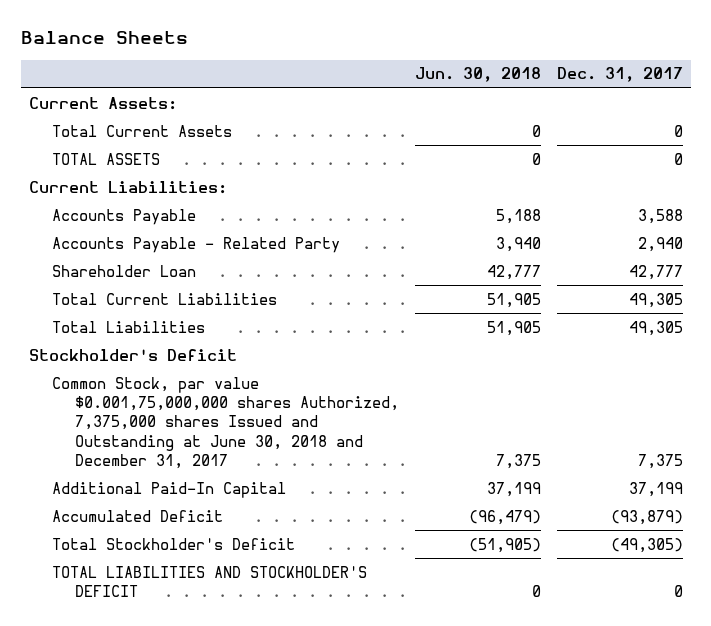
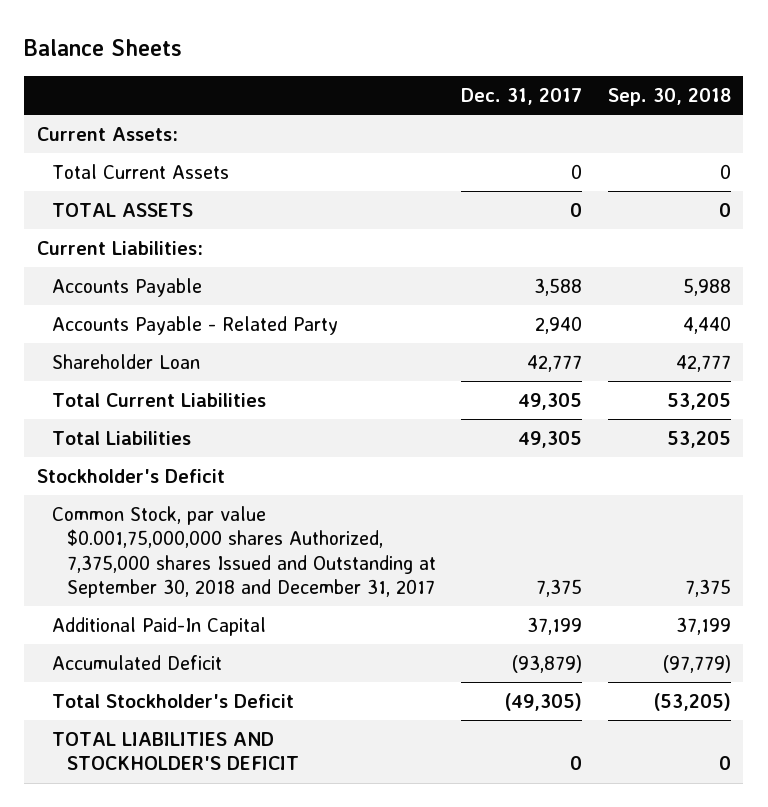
- | Jun. 30, 2018 | Dec. 31, 2017
+ | Dec. 31, 2017 | Sep. 30, 2018
- Common Stock, par value $0.001,75,000,000 shares Authorized, 7,375,000 shares Issued and Outstanding at June 30, 2018 and December 31, 2017 | 7,375 | 7,375
+ Common Stock, par value $0.001,75,000,000 shares Authorized, 7,375,000 shares Issued and Outstanding at September 30, 2018 and December 31, 2017 | 7,375 | 7,375

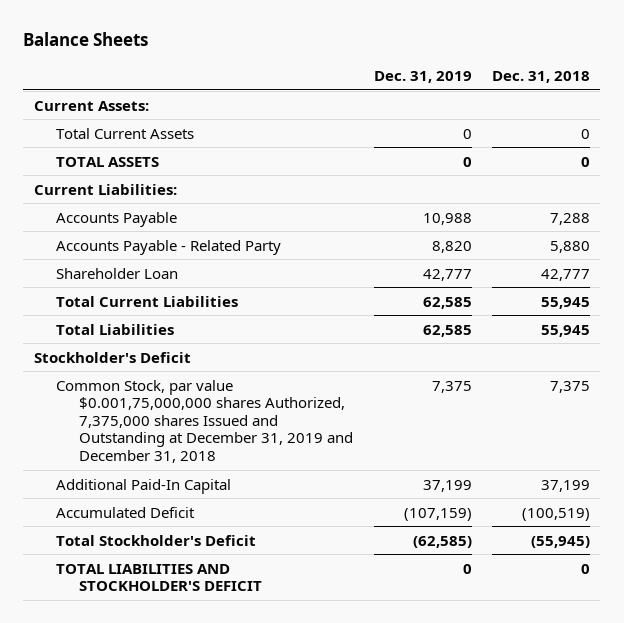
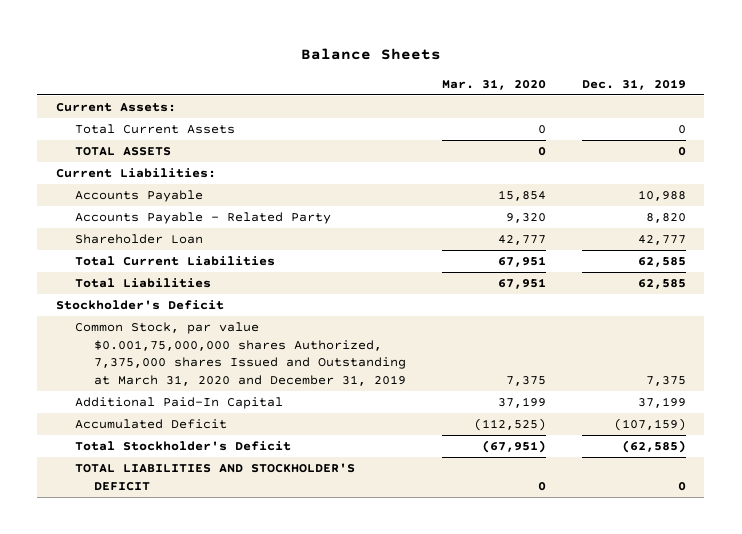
- | Dec. 31, 2019 | Dec. 31, 2018
+ | Mar. 31, 2020 | Dec. 31, 2019
- Common Stock, par value $0.001,75,000,000 shares Authorized, 7,375,000 shares Issued and Outstanding at December 31, 2019 and December 31, 2018 | 7,375 | 7,375
+ Common Stock, par value $0.001,75,000,000 shares Authorized, 7,375,000 shares Issued and Outstanding at March 31, 2020 and December 31, 2019 | 7,375 | 7,375

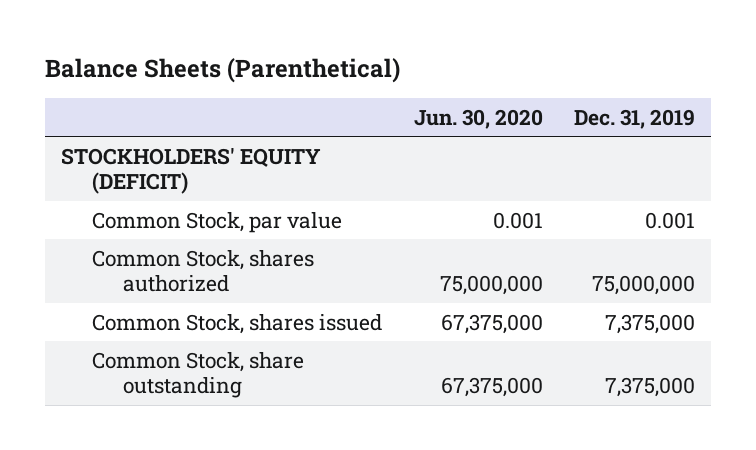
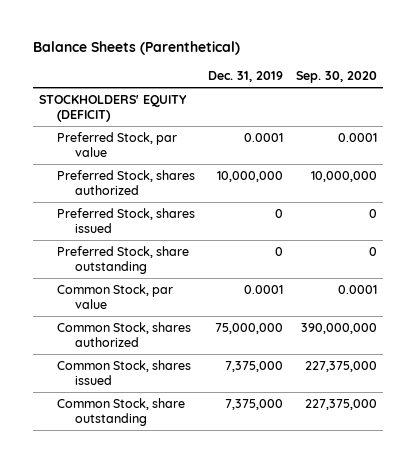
- | Jun. 30, 2020 | Dec. 31, 2019
+ | Dec. 31, 2019 | Sep. 30, 2020
- Common Stock, par value | 0.001 | 0.001
+ Preferred Stock, par value | 0.0001 | 0.0001
+ Preferred Stock, shares authorized | 10,000,000 | 10,000,000
+ Preferred Stock, shares issued | 0 | 0
+ Preferred Stock, share outstanding | 0 | 0
+ Common Stock, par value | 0.0001 | 0.0001

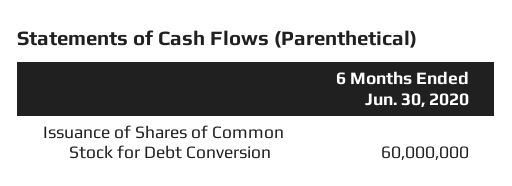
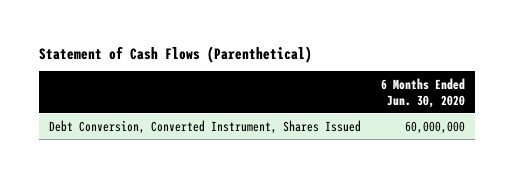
- Statements of Cash Flows (Parenthetical)
+ Statement of Cash Flows (Parenthetical)
- Issuance of Shares of Common Stock for Debt Conversion | 60,000,000
+ Debt Conversion, Converted Instrument, Shares Issued | 60,000,000

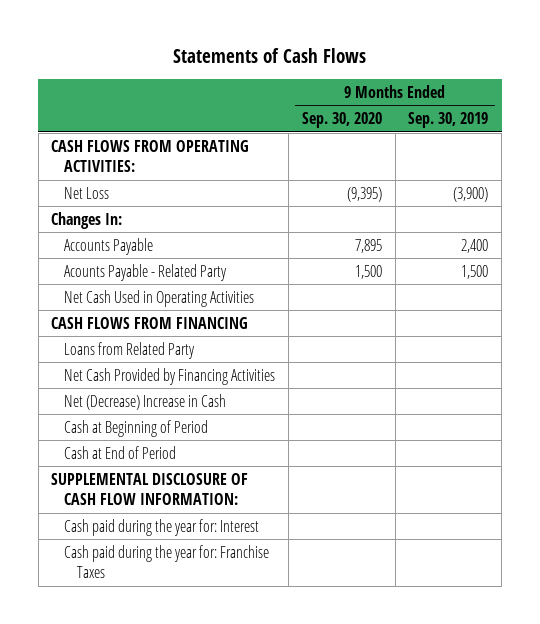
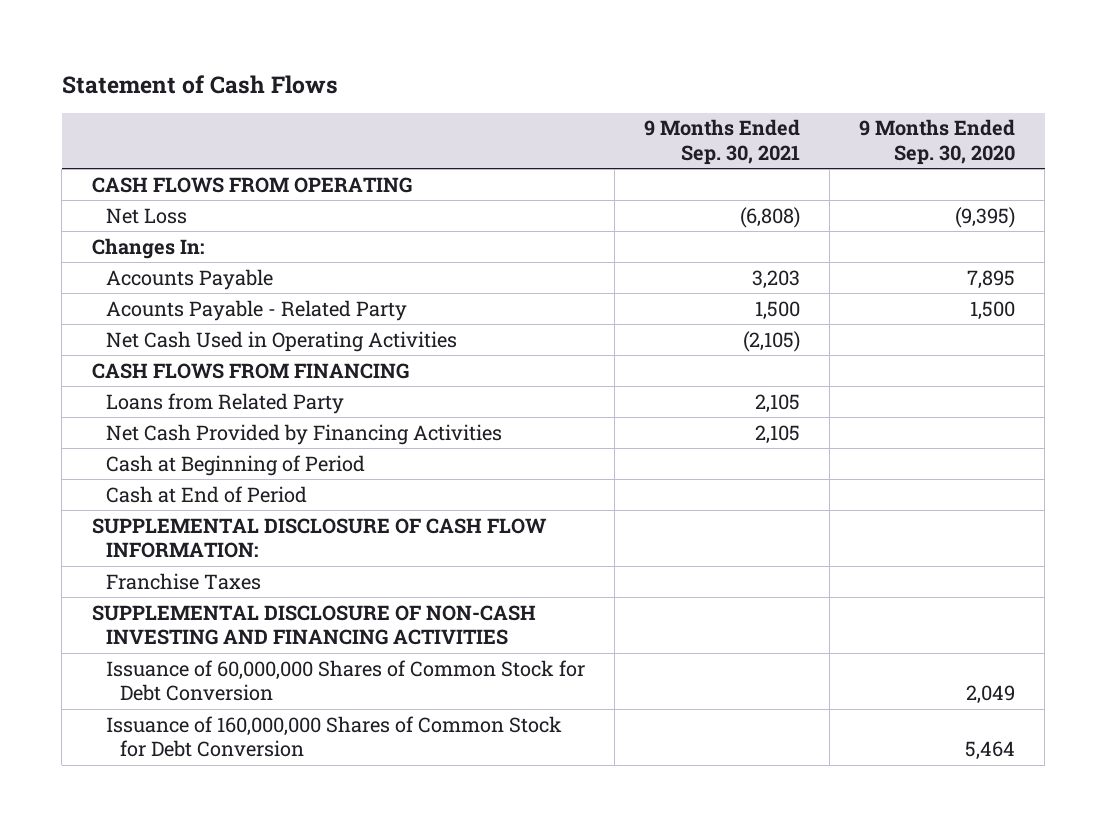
- Statements of Cash Flows
+ Statement of Cash Flows
- | 9 Months Ended Sep. 30, 2020 | 9 Months Ended Sep. 30, 2019
+ | 9 Months Ended Sep. 30, 2021 | 9 Months Ended Sep. 30, 2020
- CASH FLOWS FROM OPERATING ACTIVITIES:
+ CASH FLOWS FROM OPERATING
- Net (Decrease) Increase in Cash
- Cash paid during the year for: Interest
- Cash paid during the year for: Franchise Taxes
+ Franchise Taxes
+ SUPPLEMENTAL DISCLOSURE OF NON-CASH INVESTING AND FINANCING ACTIVITIES
+ Issuance of 60,000,000 Shares of Common Stock for Debt Conversion | | 2,049
+ Issuance of 160,000,000 Shares of Common Stock for Debt Conversion | | 5,464

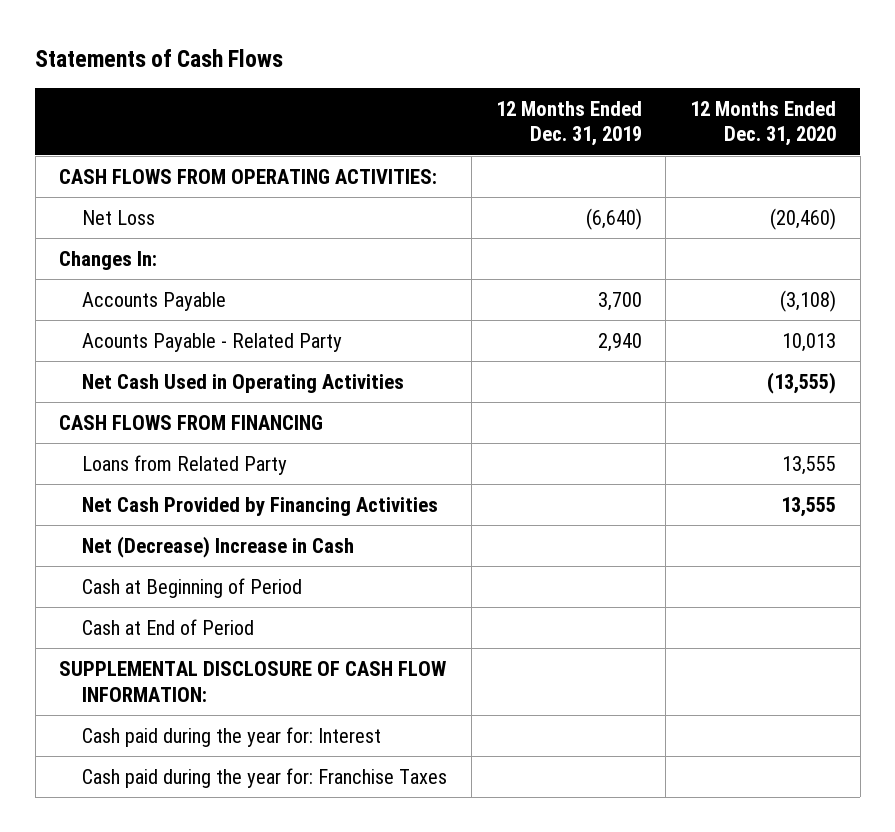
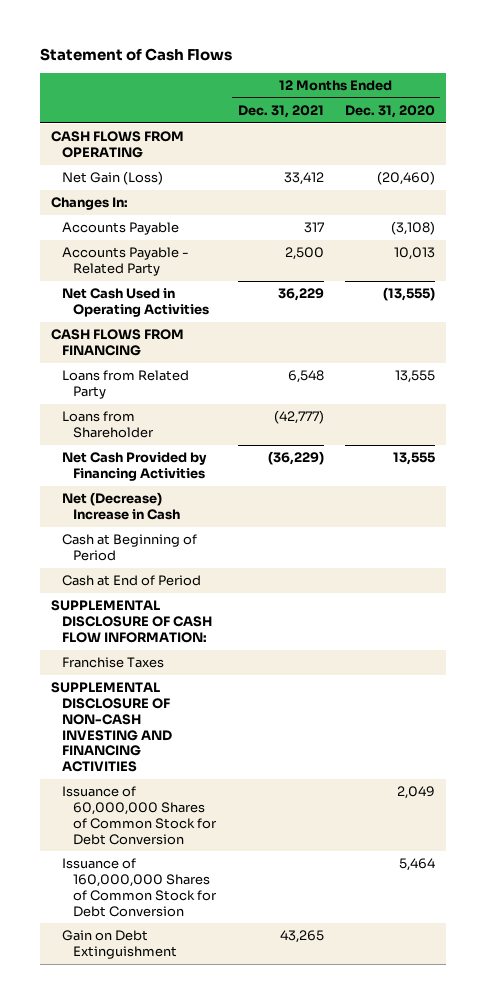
- Statements of Cash Flows
+ Statement of Cash Flows
- | 12 Months Ended Dec. 31, 2019 | 12 Months Ended Dec. 31, 2020
+ | 12 Months Ended Dec. 31, 2021 | 12 Months Ended Dec. 31, 2020
- CASH FLOWS FROM OPERATING ACTIVITIES:
- Net Loss | (6,640) | (20,460)
+ CASH FLOWS FROM OPERATING
+ Net Gain (Loss) | 33,412 | (20,460)
- Acounts Payable - Related Party | 2,940 | 10,013
+ Accounts Payable - Related Party | 2,500 | 10,013
+ Loans from Shareholder | (42,777) |
- Cash paid during the year for: Interest
- Cash paid during the year for: Franchise Taxes
+ Franchise Taxes
+ SUPPLEMENTAL DISCLOSURE OF NON-CASH INVESTING AND FINANCING ACTIVITIES
+ Issuance of 60,000,000 Shares of Common Stock for Debt Conversion | | 2,049
+ Issuance of 160,000,000 Shares of Common Stock for Debt Conversion | | 5,464
+ Gain on Debt Extinguishment | 43,265 |

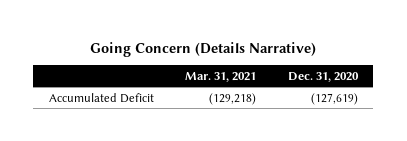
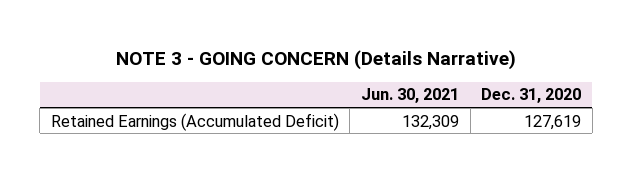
- Going Concern (Details Narrative)
+ NOTE 3 - GOING CONCERN (Details Narrative)
- | Mar. 31, 2021 | Dec. 31, 2020
+ | Jun. 30, 2021 | Dec. 31, 2020
- Accumulated Deficit | (129,218) | (127,619)
+ Retained Earnings (Accumulated Deficit) | 132,309 | 127,619

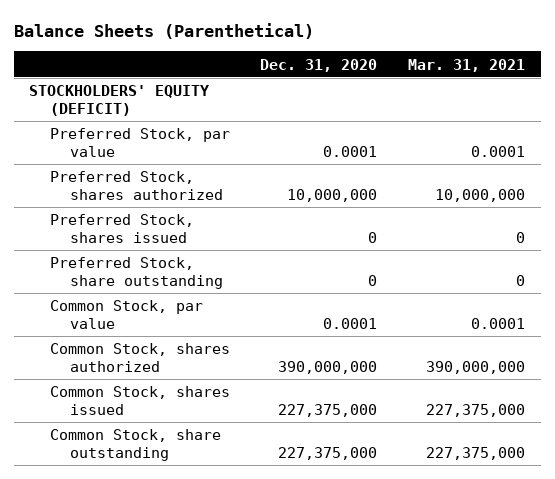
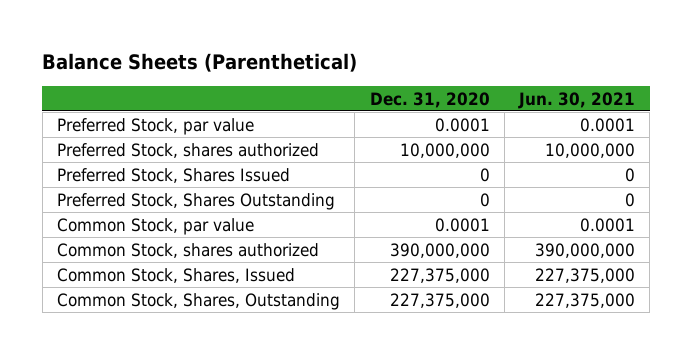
- | Dec. 31, 2020 | Mar. 31, 2021
+ | Dec. 31, 2020 | Jun. 30, 2021
- STOCKHOLDERS' EQUITY (DEFICIT)
- Preferred Stock, shares issued | 0 | 0
- Preferred Stock, share outstanding | 0 | 0
+ Preferred Stock, Shares Issued | 0 | 0
+ Preferred Stock, Shares Outstanding | 0 | 0
- Common Stock, shares issued | 227,375,000 | 227,375,000
- Common Stock, share outstanding | 227,375,000 | 227,375,000
+ Common Stock, Shares, Issued | 227,375,000 | 227,375,000
+ Common Stock, Shares, Outstanding | 227,375,000 | 227,375,000

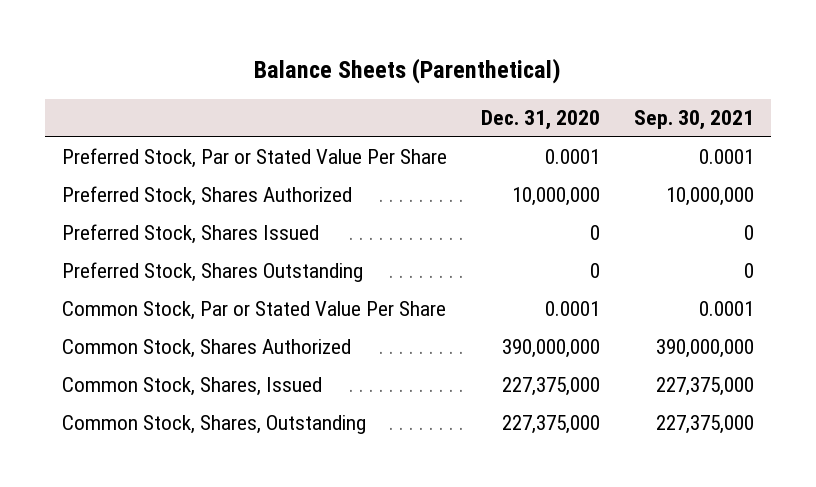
- | Dec. 31, 2020 | Jun. 30, 2021
+ | Dec. 31, 2020 | Sep. 30, 2021
- Preferred Stock, par value | 0.0001 | 0.0001
- Preferred Stock, shares authorized | 10,000,000 | 10,000,000
+ Preferred Stock, Par or Stated Value Per Share | 0.0001 | 0.0001
+ Preferred Stock, Shares Authorized | 10,000,000 | 10,000,000
- Common Stock, par value | 0.0001 | 0.0001
- Common Stock, shares authorized | 390,000,000 | 390,000,000
+ Common Stock, Par or Stated Value Per Share | 0.0001 | 0.0001
+ Common Stock, Shares Authorized | 390,000,000 | 390,000,000

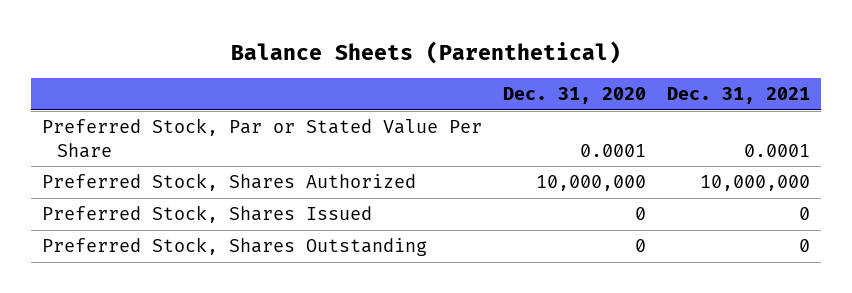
- | Dec. 31, 2020 | Sep. 30, 2021
+ | Dec. 31, 2020 | Dec. 31, 2021
- Common Stock, Par or Stated Value Per Share | 0.0001 | 0.0001
- Common Stock, Shares Authorized | 390,000,000 | 390,000,000
- Common Stock, Shares, Issued | 227,375,000 | 227,375,000
- Common Stock, Shares, Outstanding | 227,375,000 | 227,375,000

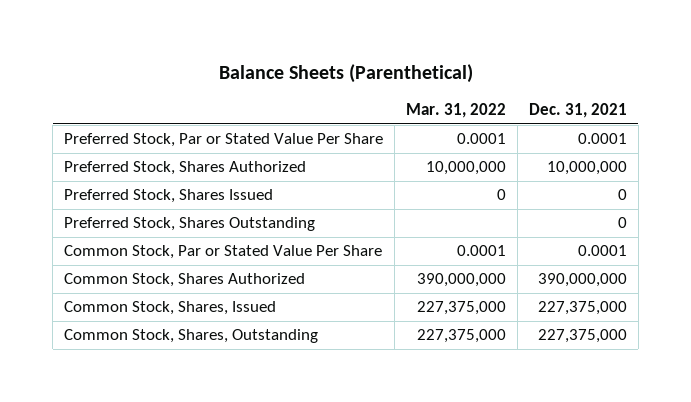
- | Dec. 31, 2020 | Dec. 31, 2021
+ | Mar. 31, 2022 | Dec. 31, 2021
+ Common Stock, Par or Stated Value Per Share | 0.0001 | 0.0001
+ Common Stock, Shares Authorized | 390,000,000 | 390,000,000
+ Common Stock, Shares, Issued | 227,375,000 | 227,375,000
+ Common Stock, Shares, Outstanding | 227,375,000 | 227,375,000

